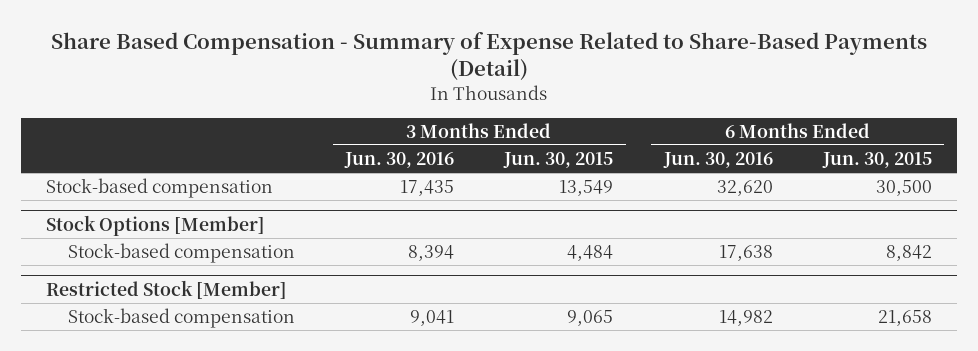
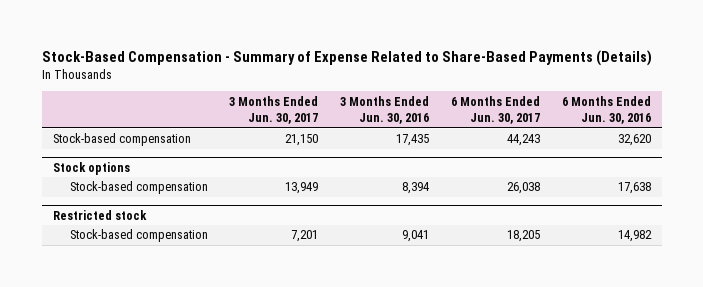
- Share Based Compensation - Summary of Expense Related to Share-Based Payments (Detail)
+ Stock-Based Compensation - Summary of Expense Related to Share-Based Payments (Details)
- | 3 Months Ended Jun. 30, 2016 | 3 Months Ended Jun. 30, 2015 | 6 Months Ended Jun. 30, 2016 | 6 Months Ended Jun. 30, 2015
+ | 3 Months Ended Jun. 30, 2017 | 3 Months Ended Jun. 30, 2016 | 6 Months Ended Jun. 30, 2017 | 6 Months Ended Jun. 30, 2016
- Stock Options [Member]
+ Stock options
- Restricted Stock [Member]
+ Restricted stock

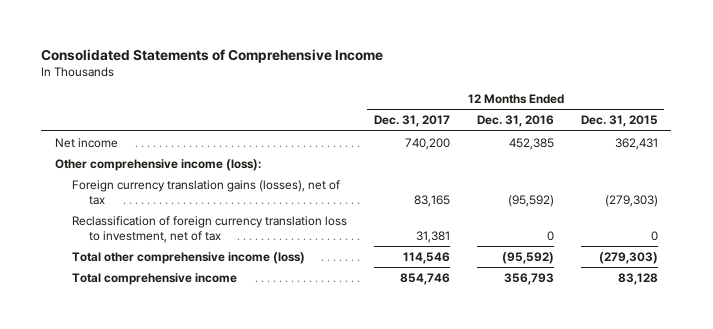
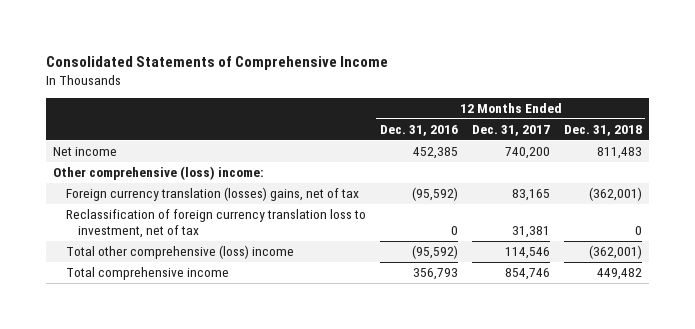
- | 12 Months Ended Dec. 31, 2017 | 12 Months Ended Dec. 31, 2016 | 12 Months Ended Dec. 31, 2015
+ | 12 Months Ended Dec. 31, 2016 | 12 Months Ended Dec. 31, 2017 | 12 Months Ended Dec. 31, 2018
- Other comprehensive income (loss):
- Foreign currency translation gains (losses), net of tax | 83,165 | (95,592) | (279,303)
+ Other comprehensive (loss) income:
+ Foreign currency translation (losses) gains, net of tax | (95,592) | 83,165 | (362,001)
- Total other comprehensive income (loss) | 114,546 | (95,592) | (279,303)
+ Total other comprehensive (loss) income | (95,592) | 114,546 | (362,001)

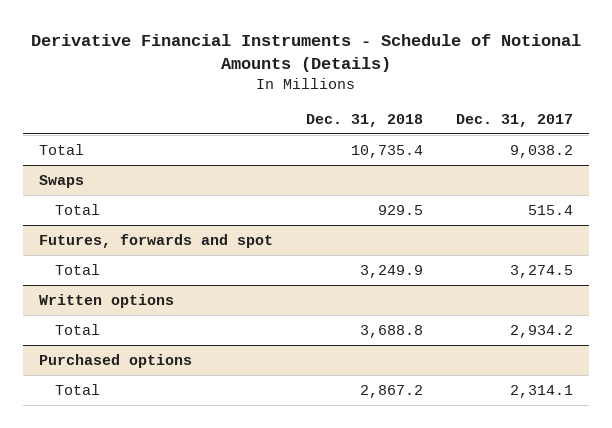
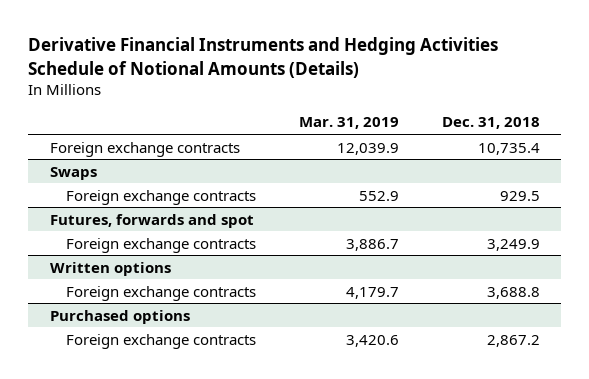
- Derivative Financial Instruments - Schedule of Notional Amounts (Details)
+ Derivative Financial Instruments and Hedging Activities Schedule of Notional Amounts (Details)
- | Dec. 31, 2018 | Dec. 31, 2017
+ | Mar. 31, 2019 | Dec. 31, 2018
- Total | 10,735.4 | 9,038.2
+ Foreign exchange contracts | 12,039.9 | 10,735.4
@ Swaps
- Total | 929.5 | 515.4
+ Foreign exchange contracts | 552.9 | 929.5
@ Futures, forwards and spot
- Total | 3,249.9 | 3,274.5
+ Foreign exchange contracts | 3,886.7 | 3,249.9
@ Written options
- Total | 3,688.8 | 2,934.2
+ Foreign exchange contracts | 4,179.7 | 3,688.8
@ Purchased options
- Total | 2,867.2 | 2,314.1
+ Foreign exchange contracts | 3,420.6 | 2,867.2

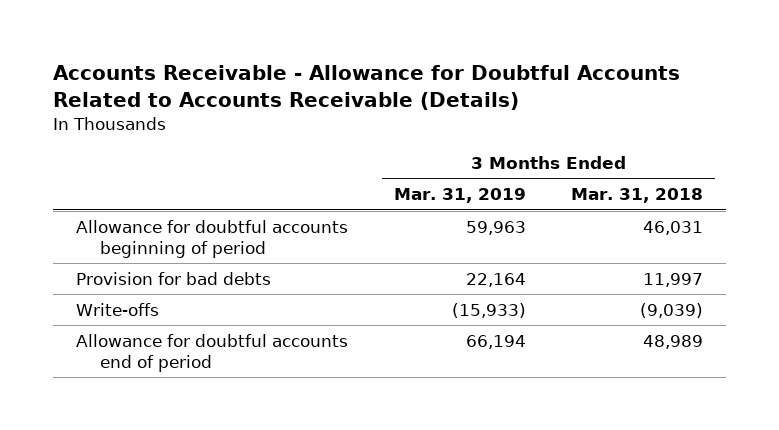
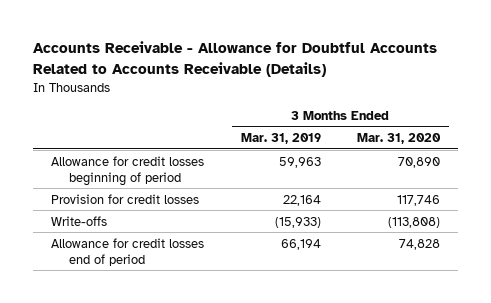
- | 3 Months Ended Mar. 31, 2019 | 3 Months Ended Mar. 31, 2018
+ | 3 Months Ended Mar. 31, 2019 | 3 Months Ended Mar. 31, 2020
- Allowance for doubtful accounts beginning of period | 59,963 | 46,031
- Provision for bad debts | 22,164 | 11,997
+ Allowance for credit losses beginning of period | 59,963 | 70,890
+ Provision for credit losses | 22,164 | 117,746
- Allowance for doubtful accounts end of period | 66,194 | 48,989
+ Allowance for credit losses end of period | 66,194 | 74,828

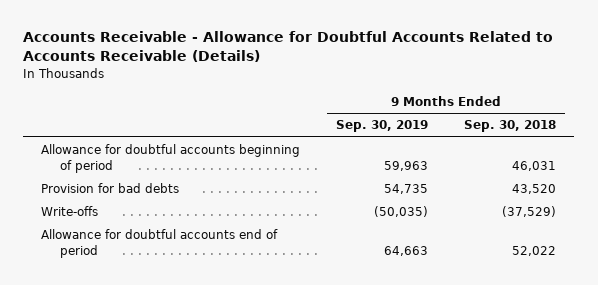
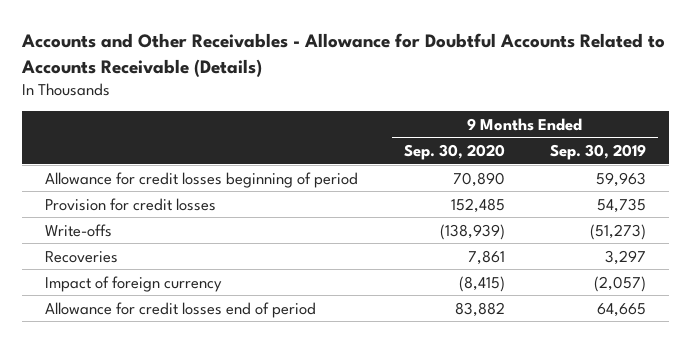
- Accounts Receivable - Allowance for Doubtful Accounts Related to Accounts Receivable (Details)
+ Accounts and Other Receivables - Allowance for Doubtful Accounts Related to Accounts Receivable (Details)
- | 9 Months Ended Sep. 30, 2019 | 9 Months Ended Sep. 30, 2018
+ | 9 Months Ended Sep. 30, 2020 | 9 Months Ended Sep. 30, 2019
- Allowance for doubtful accounts beginning of period | 59,963 | 46,031
- Provision for bad debts | 54,735 | 43,520
- Write-offs | (50,035) | (37,529)
- Allowance for doubtful accounts end of period | 64,663 | 52,022
+ Allowance for credit losses beginning of period | 70,890 | 59,963
+ Provision for credit losses | 152,485 | 54,735
+ Write-offs | (138,939) | (51,273)
+ Recoveries | 7,861 | 3,297
+ Impact of foreign currency | (8,415) | (2,057)
+ Allowance for credit losses end of period | 83,882 | 64,665

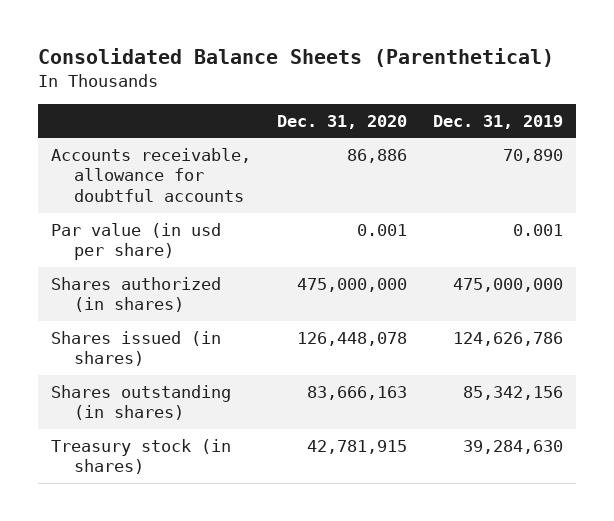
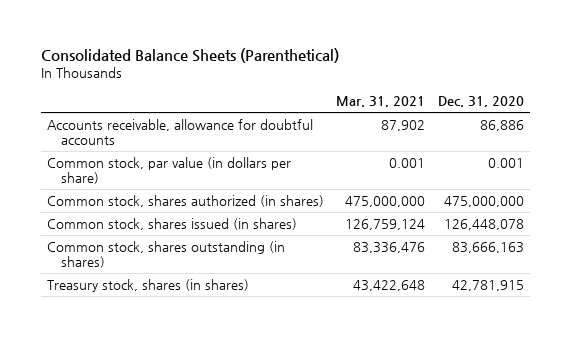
- | Dec. 31, 2020 | Dec. 31, 2019
+ | Mar. 31, 2021 | Dec. 31, 2020
- Par value (in usd per share) | 0.001 | 0.001
- Shares authorized (in shares) | 475,000,000 | 475,000,000
- Shares issued (in shares) | 126,448,078 | 124,626,786
- Shares outstanding (in shares) | 83,666,163 | 85,342,156
- Treasury stock (in shares) | 42,781,915 | 39,284,630
+ Common stock, par value (in dollars per share) | 0.001 | 0.001
+ Common stock, shares authorized (in shares) | 475,000,000 | 475,000,000
+ Common stock, shares issued (in shares) | 126,759,124 | 126,448,078
+ Common stock, shares outstanding (in shares) | 83,336,476 | 83,666,163
+ Treasury stock, shares (in shares) | 43,422,648 | 42,781,915

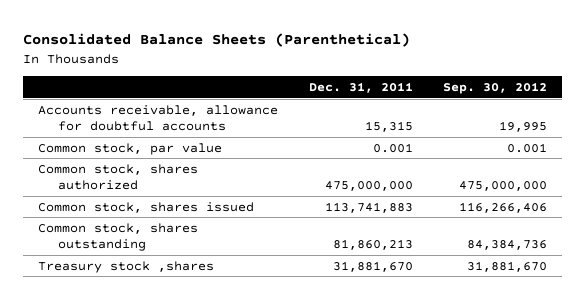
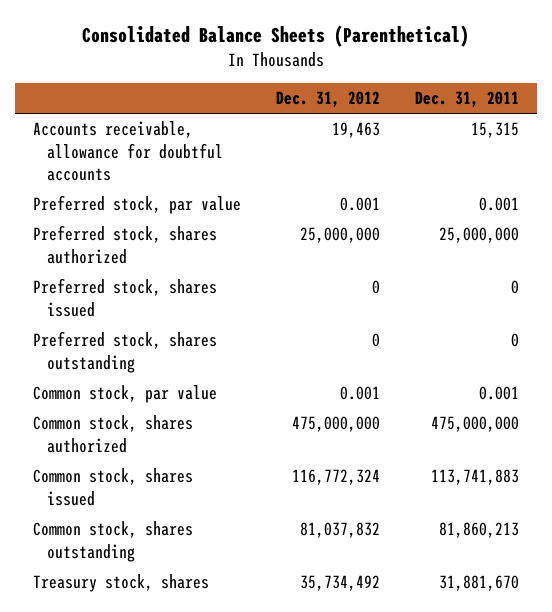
- | Dec. 31, 2011 | Sep. 30, 2012
+ | Dec. 31, 2012 | Dec. 31, 2011
+ Preferred stock, par value | 0.001 | 0.001
+ Preferred stock, shares authorized | 25,000,000 | 25,000,000
+ Preferred stock, shares issued | 0 | 0
+ Preferred stock, shares outstanding | 0 | 0
- Treasury stock ,shares | 31,881,670 | 31,881,670
+ Treasury stock, shares | 35,734,492 | 31,881,670

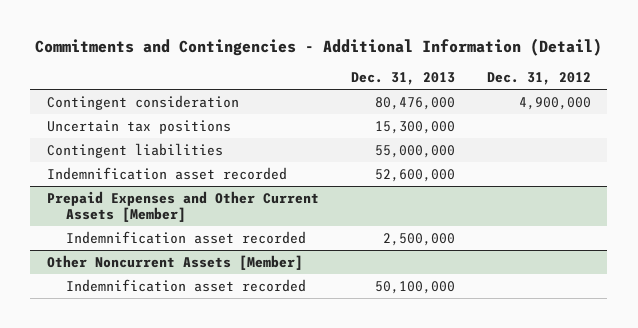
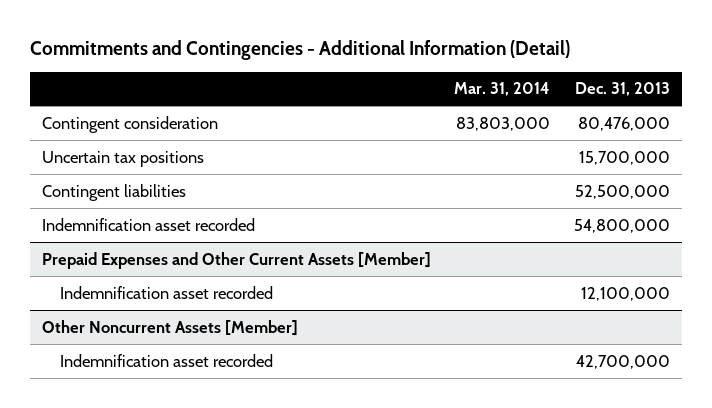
- | Dec. 31, 2013 | Dec. 31, 2012
+ | Mar. 31, 2014 | Dec. 31, 2013
- Uncertain tax positions | 15,300,000 |
- Contingent liabilities | 55,000,000 |
- Indemnification asset recorded | 52,600,000 |
+ Uncertain tax positions | | 15,700,000
+ Contingent liabilities | | 52,500,000
+ Indemnification asset recorded | | 54,800,000
@ Prepaid Expenses and Other Current Assets [Member]
- Indemnification asset recorded | 2,500,000 |
+ Indemnification asset recorded | | 12,100,000
@ Other Noncurrent Assets [Member]
- Indemnification asset recorded | 50,100,000 |
+ Indemnification asset recorded | | 42,700,000

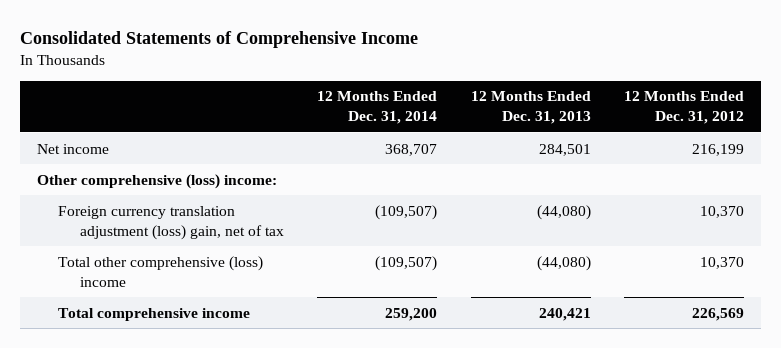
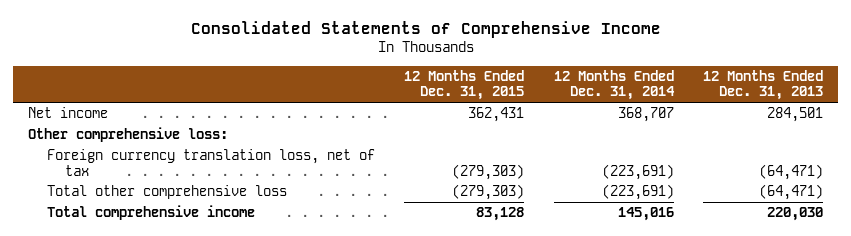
- | 12 Months Ended Dec. 31, 2014 | 12 Months Ended Dec. 31, 2013 | 12 Months Ended Dec. 31, 2012
+ | 12 Months Ended Dec. 31, 2015 | 12 Months Ended Dec. 31, 2014 | 12 Months Ended Dec. 31, 2013
- Other comprehensive (loss) income:
- Foreign currency translation adjustment (loss) gain, net of tax | (109,507) | (44,080) | 10,370
- Total other comprehensive (loss) income | (109,507) | (44,080) | 10,370
- Total comprehensive income | 259,200 | 240,421 | 226,569
+ Other comprehensive loss:
+ Foreign currency translation loss, net of tax | (279,303) | (223,691) | (64,471)
+ Total other comprehensive loss | (279,303) | (223,691) | (64,471)
+ Total comprehensive income | 83,128 | 145,016 | 220,030

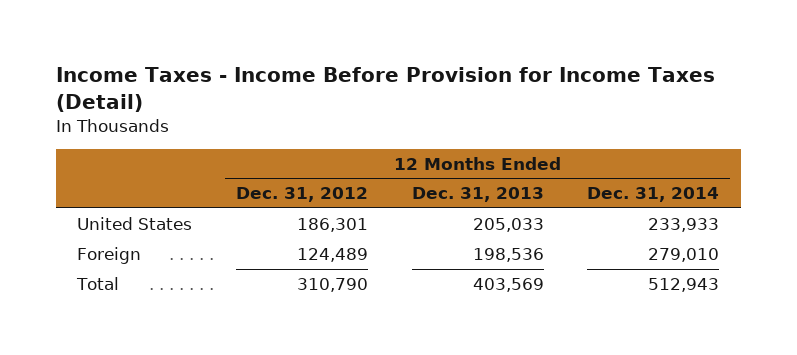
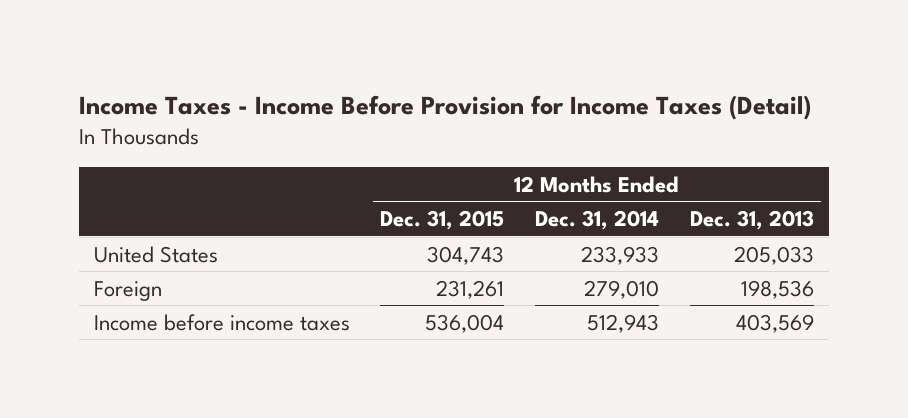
- | 12 Months Ended Dec. 31, 2012 | 12 Months Ended Dec. 31, 2013 | 12 Months Ended Dec. 31, 2014
+ | 12 Months Ended Dec. 31, 2015 | 12 Months Ended Dec. 31, 2014 | 12 Months Ended Dec. 31, 2013
- Total | 310,790 | 403,569 | 512,943
+ Income before income taxes | 536,004 | 512,943 | 403,569

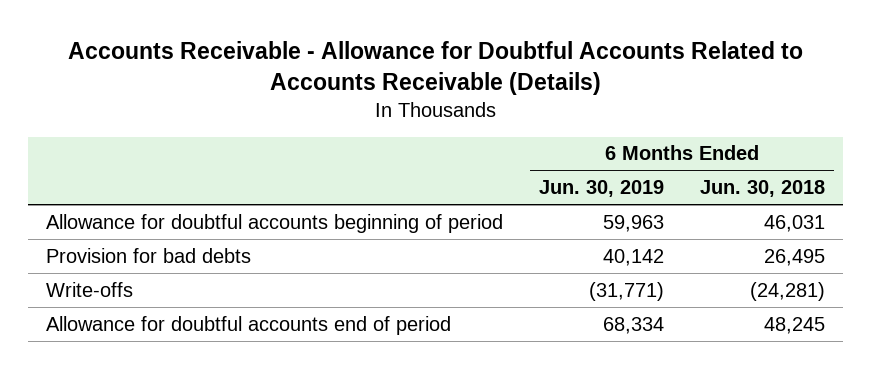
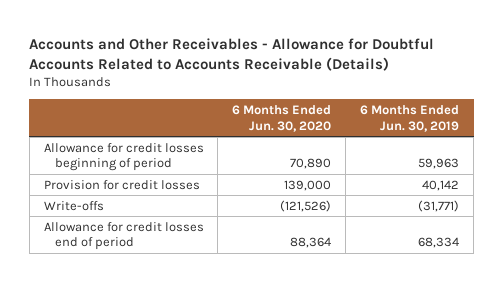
- Accounts Receivable - Allowance for Doubtful Accounts Related to Accounts Receivable (Details)
+ Accounts and Other Receivables - Allowance for Doubtful Accounts Related to Accounts Receivable (Details)
- | 6 Months Ended Jun. 30, 2019 | 6 Months Ended Jun. 30, 2018
+ | 6 Months Ended Jun. 30, 2020 | 6 Months Ended Jun. 30, 2019
- Allowance for doubtful accounts beginning of period | 59,963 | 46,031
- Provision for bad debts | 40,142 | 26,495
+ Allowance for credit losses beginning of period | 70,890 | 59,963
+ Provision for credit losses | 139,000 | 40,142
- Allowance for doubtful accounts end of period | 68,334 | 48,245
+ Allowance for credit losses end of period | 88,364 | 68,334

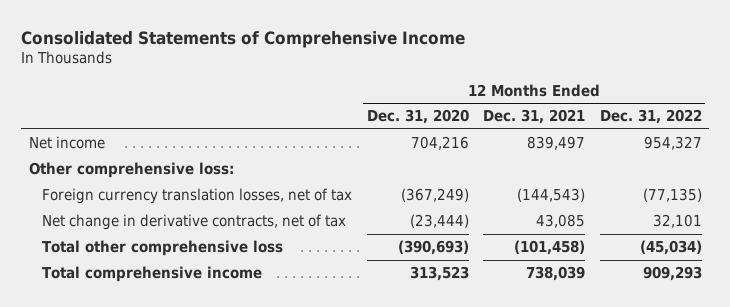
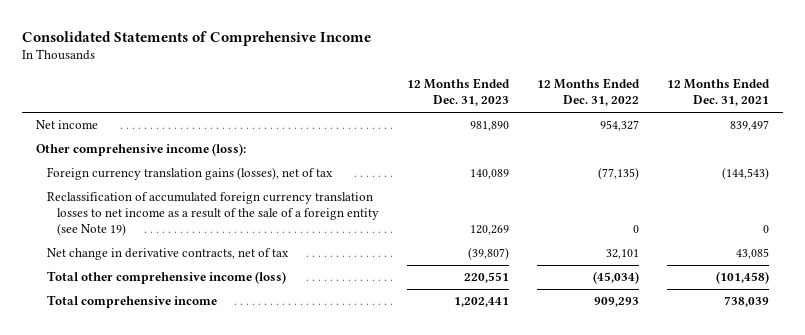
- | 12 Months Ended Dec. 31, 2020 | 12 Months Ended Dec. 31, 2021 | 12 Months Ended Dec. 31, 2022
+ | 12 Months Ended Dec. 31, 2023 | 12 Months Ended Dec. 31, 2022 | 12 Months Ended Dec. 31, 2021
- Other comprehensive loss:
- Foreign currency translation losses, net of tax | (367,249) | (144,543) | (77,135)
+ Other comprehensive income (loss):
+ Foreign currency translation gains (losses), net of tax | 140,089 | (77,135) | (144,543)
+ Reclassification of accumulated foreign currency translation losses to net income as a result of the sale of a foreign entity (see Note 19) | 120,269 | 0 | 0
- Total other comprehensive loss | (390,693) | (101,458) | (45,034)
+ Total other comprehensive income (loss) | 220,551 | (45,034) | (101,458)

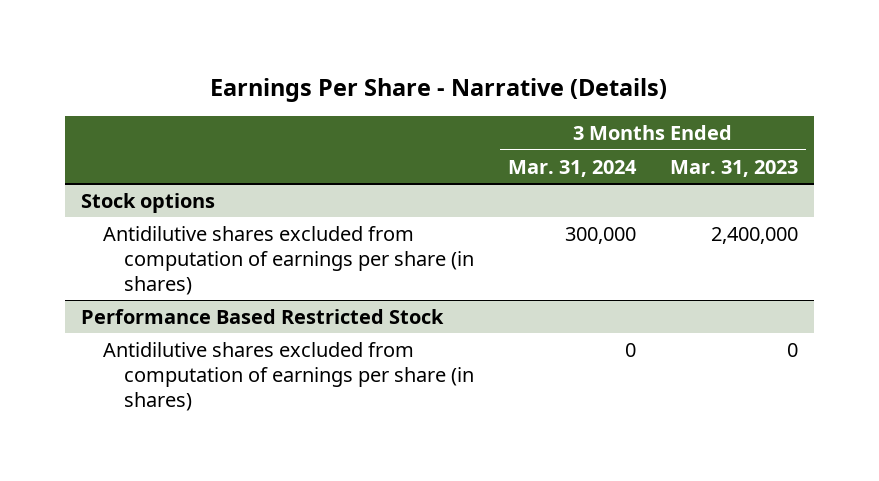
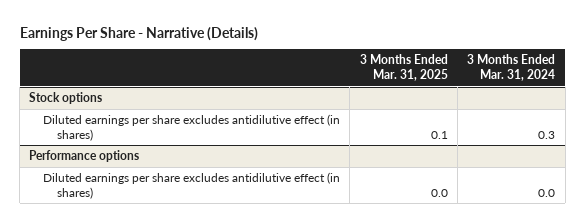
- | 3 Months Ended Mar. 31, 2024 | 3 Months Ended Mar. 31, 2023
+ | 3 Months Ended Mar. 31, 2025 | 3 Months Ended Mar. 31, 2024
@ Stock options
- Antidilutive shares excluded from computation of earnings per share (in shares) | 300,000 | 2,400,000
- Performance Based Restricted Stock
- Antidilutive shares excluded from computation of earnings per share (in shares) | 0 | 0
@ Stock options
+ Diluted earnings per share excludes antidilutive effect (in shares) | 0.1 | 0.3
+ Performance options
+ Diluted earnings per share excludes antidilutive effect (in shares) | 0.0 | 0.0

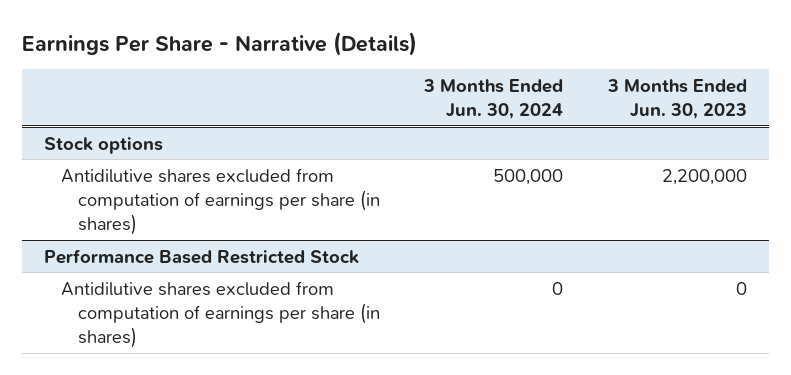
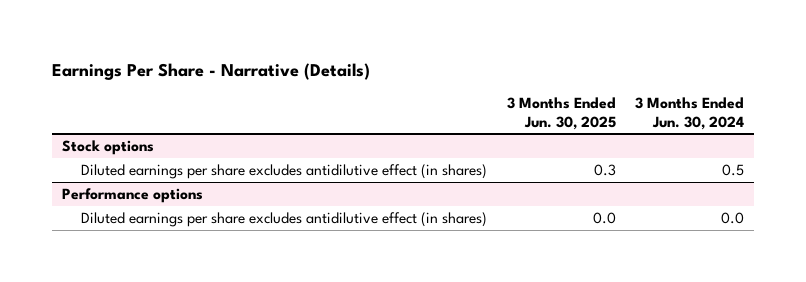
- | 3 Months Ended Jun. 30, 2024 | 3 Months Ended Jun. 30, 2023
+ | 3 Months Ended Jun. 30, 2025 | 3 Months Ended Jun. 30, 2024
@ Stock options
- Antidilutive shares excluded from computation of earnings per share (in shares) | 500,000 | 2,200,000
- Performance Based Restricted Stock
- Antidilutive shares excluded from computation of earnings per share (in shares) | 0 | 0
@ Stock options
+ Diluted earnings per share excludes antidilutive effect (in shares) | 0.3 | 0.5
+ Performance options
+ Diluted earnings per share excludes antidilutive effect (in shares) | 0.0 | 0.0

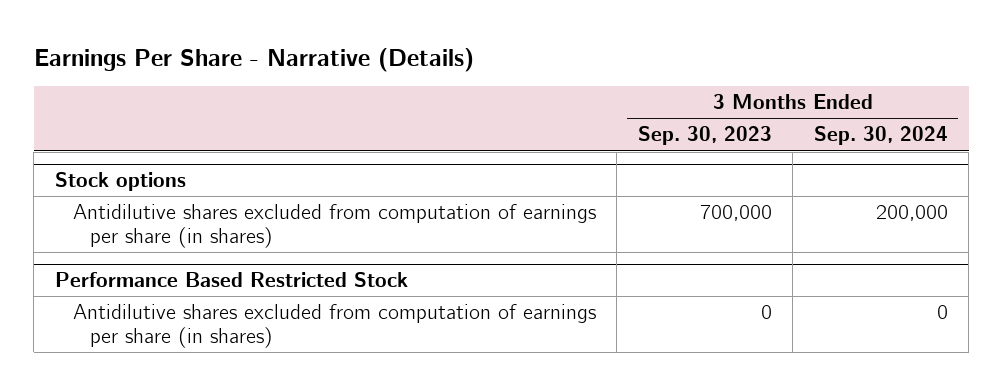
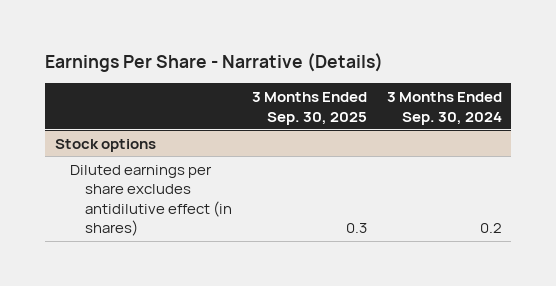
- | 3 Months Ended Sep. 30, 2023 | 3 Months Ended Sep. 30, 2024
+ | 3 Months Ended Sep. 30, 2025 | 3 Months Ended Sep. 30, 2024
@ Stock options
- Antidilutive shares excluded from computation of earnings per share (in shares) | 700,000 | 200,000
- Performance Based Restricted Stock
- Antidilutive shares excluded from computation of earnings per share (in shares) | 0 | 0
@ Stock options
+ Diluted earnings per share excludes antidilutive effect (in shares) | 0.3 | 0.2

